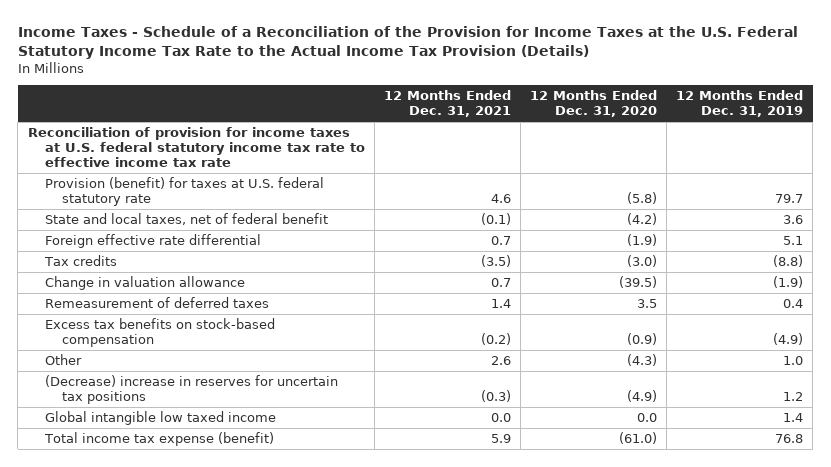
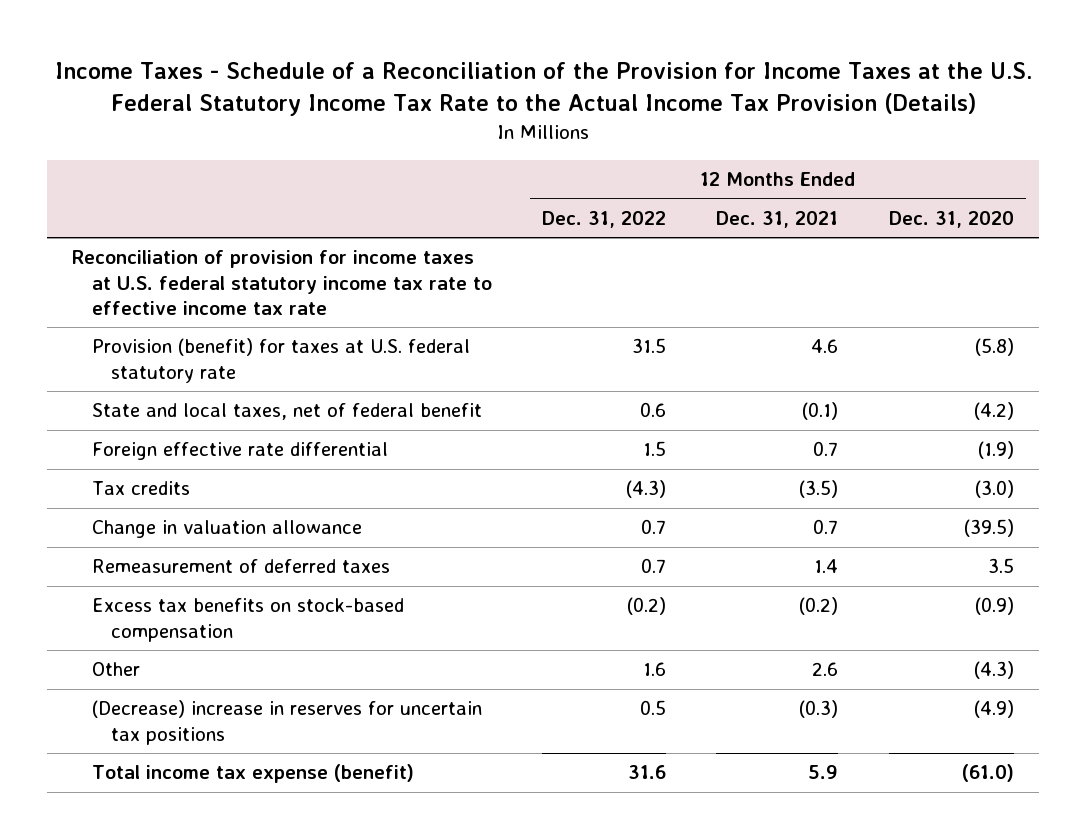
- | 12 Months Ended Dec. 31, 2021 | 12 Months Ended Dec. 31, 2020 | 12 Months Ended Dec. 31, 2019
+ | 12 Months Ended Dec. 31, 2022 | 12 Months Ended Dec. 31, 2021 | 12 Months Ended Dec. 31, 2020
- Global intangible low taxed income | 0.0 | 0.0 | 1.4

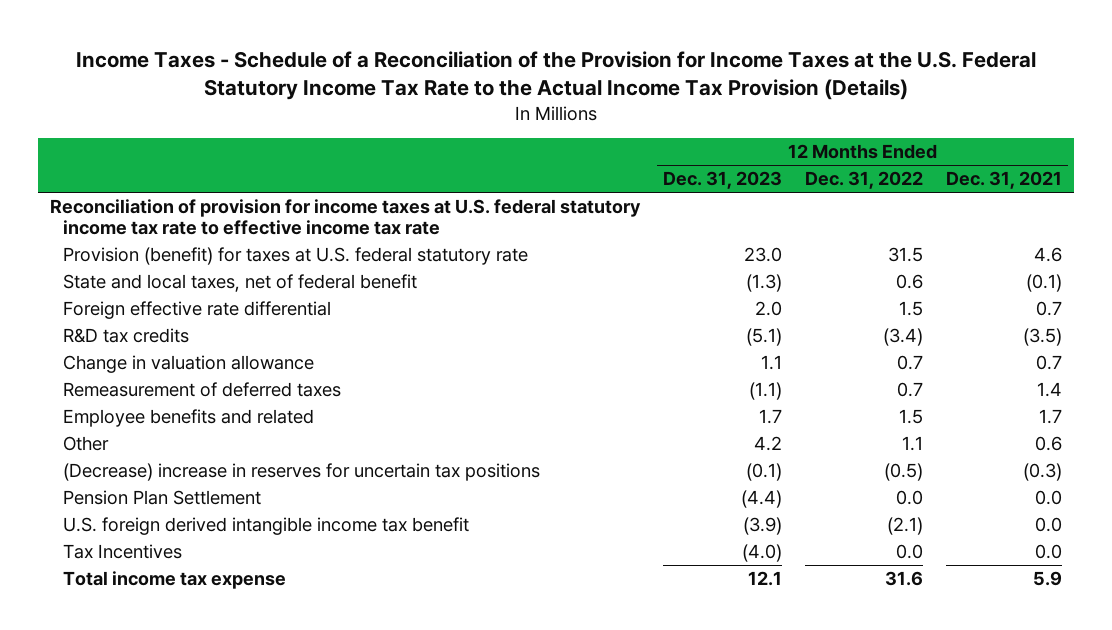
- | 12 Months Ended Dec. 31, 2022 | 12 Months Ended Dec. 31, 2021 | 12 Months Ended Dec. 31, 2020
+ | 12 Months Ended Dec. 31, 2023 | 12 Months Ended Dec. 31, 2022 | 12 Months Ended Dec. 31, 2021
- Tax credits | (4.3) | (3.5) | (3.0)
+ R&D tax credits | (5.1) | (3.4) | (3.5)
- Excess tax benefits on stock-based compensation | (0.2) | (0.2) | (0.9)
- Other | 1.6 | 2.6 | (4.3)
- (Decrease) increase in reserves for uncertain tax positions | 0.5 | (0.3) | (4.9)
- Total income tax expense (benefit) | 31.6 | 5.9 | (61.0)
+ Employee benefits and related | 1.7 | 1.5 | 1.7
+ Other | 4.2 | 1.1 | 0.6
+ (Decrease) increase in reserves for uncertain tax positions | (0.1) | (0.5) | (0.3)
+ Pension Plan Settlement | (4.4) | 0.0 | 0.0
+ U.S. foreign derived intangible income tax benefit | (3.9) | (2.1) | 0.0
+ Tax Incentives | (4.0) | 0.0 | 0.0
+ Total income tax expense | 12.1 | 31.6 | 5.9

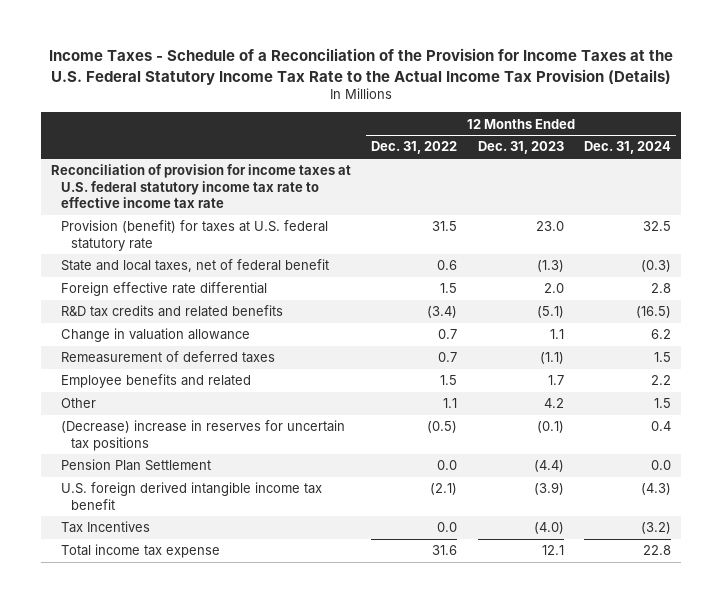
- | 12 Months Ended Dec. 31, 2023 | 12 Months Ended Dec. 31, 2022 | 12 Months Ended Dec. 31, 2021
+ | 12 Months Ended Dec. 31, 2022 | 12 Months Ended Dec. 31, 2023 | 12 Months Ended Dec. 31, 2024
- R&D tax credits | (5.1) | (3.4) | (3.5)
+ R&D tax credits and related benefits | (3.4) | (5.1) | (16.5)

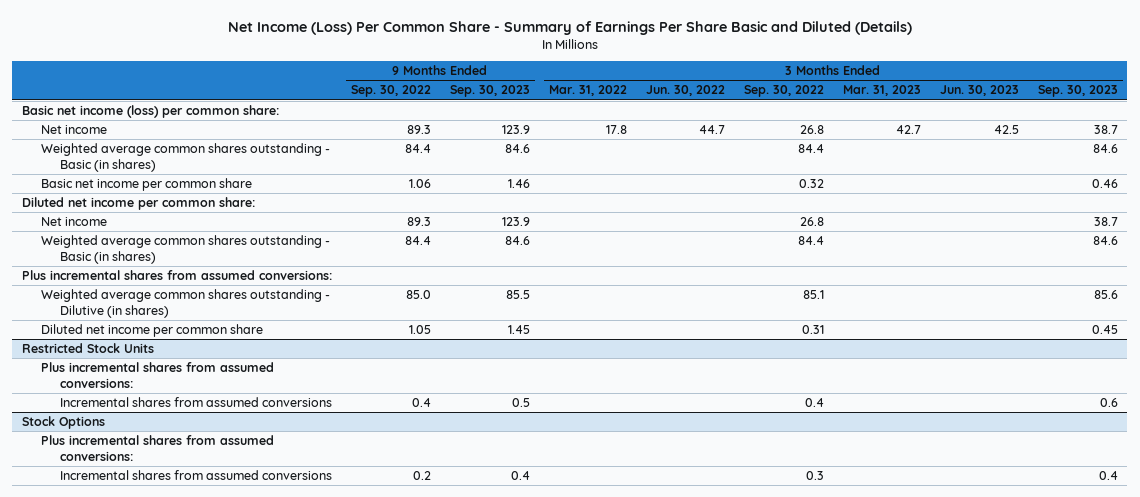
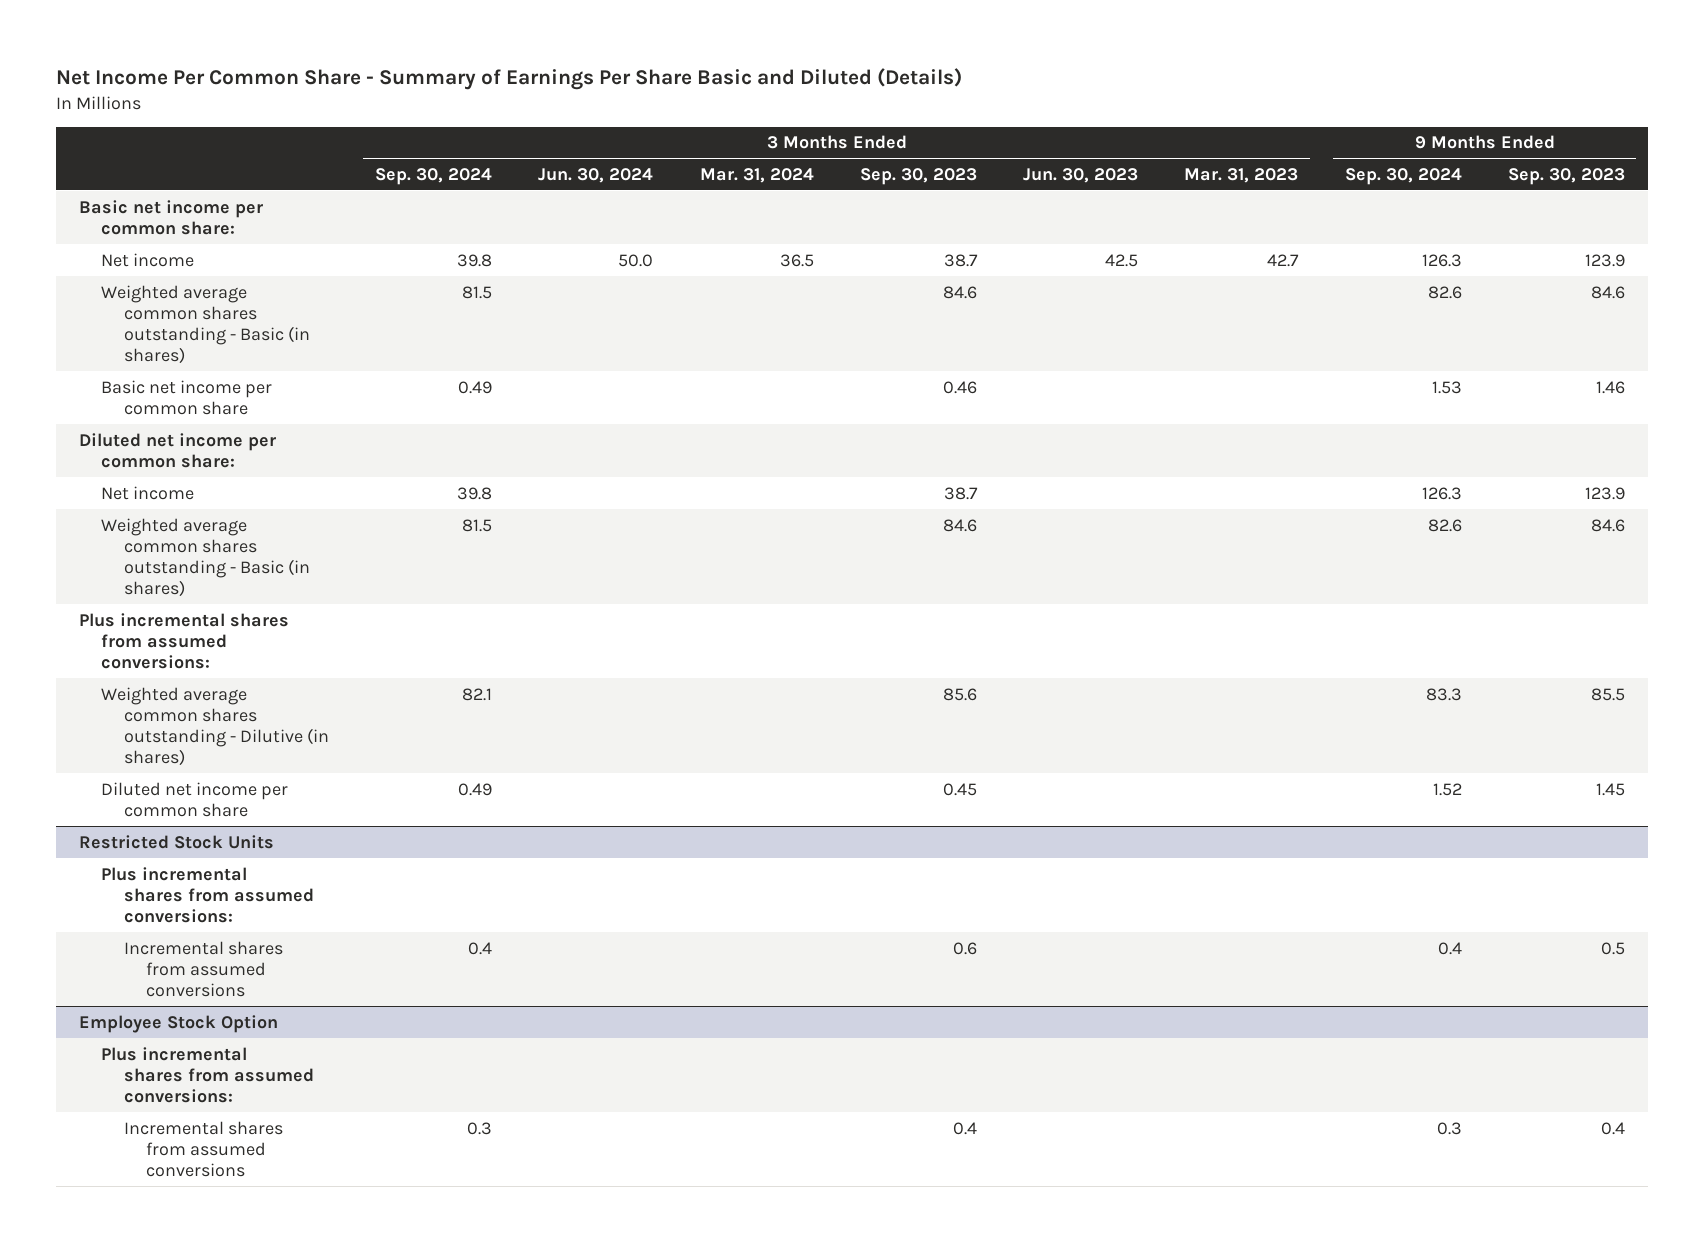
- Net Income (Loss) Per Common Share - Summary of Earnings Per Share Basic and Diluted (Details)
+ Net Income Per Common Share - Summary of Earnings Per Share Basic and Diluted (Details)
- | 9 Months Ended Sep. 30, 2022 | 9 Months Ended Sep. 30, 2023 | 3 Months Ended Mar. 31, 2022 | 3 Months Ended Jun. 30, 2022 | 3 Months Ended Sep. 30, 2022 | 3 Months Ended Mar. 31, 2023 | 3 Months Ended Jun. 30, 2023 | 3 Months Ended Sep. 30, 2023
+ | 3 Months Ended Sep. 30, 2024 | 3 Months Ended Jun. 30, 2024 | 3 Months Ended Mar. 31, 2024 | 3 Months Ended Sep. 30, 2023 | 3 Months Ended Jun. 30, 2023 | 3 Months Ended Mar. 31, 2023 | 9 Months Ended Sep. 30, 2024 | 9 Months Ended Sep. 30, 2023
- Basic net income (loss) per common share:
+ Basic net income per common share:
- Stock Options
+ Employee Stock Option

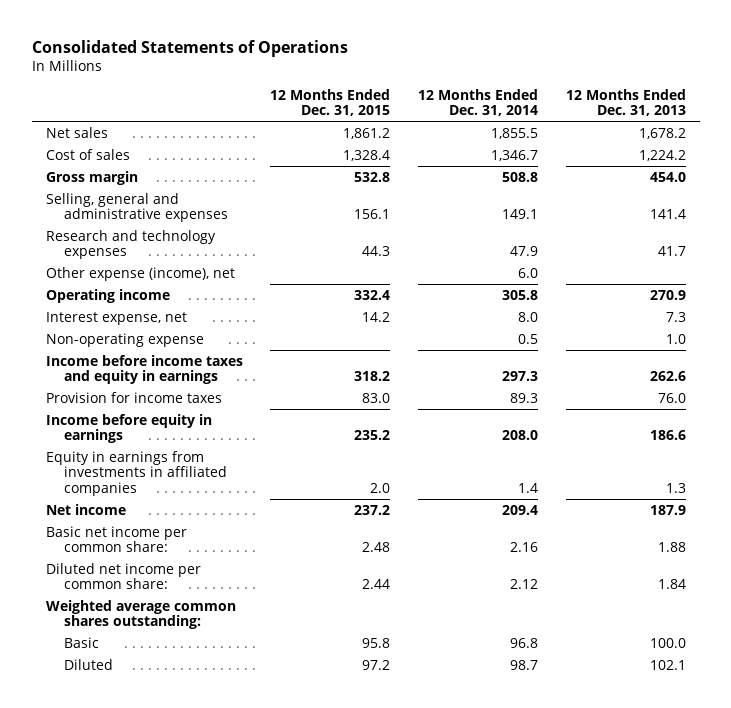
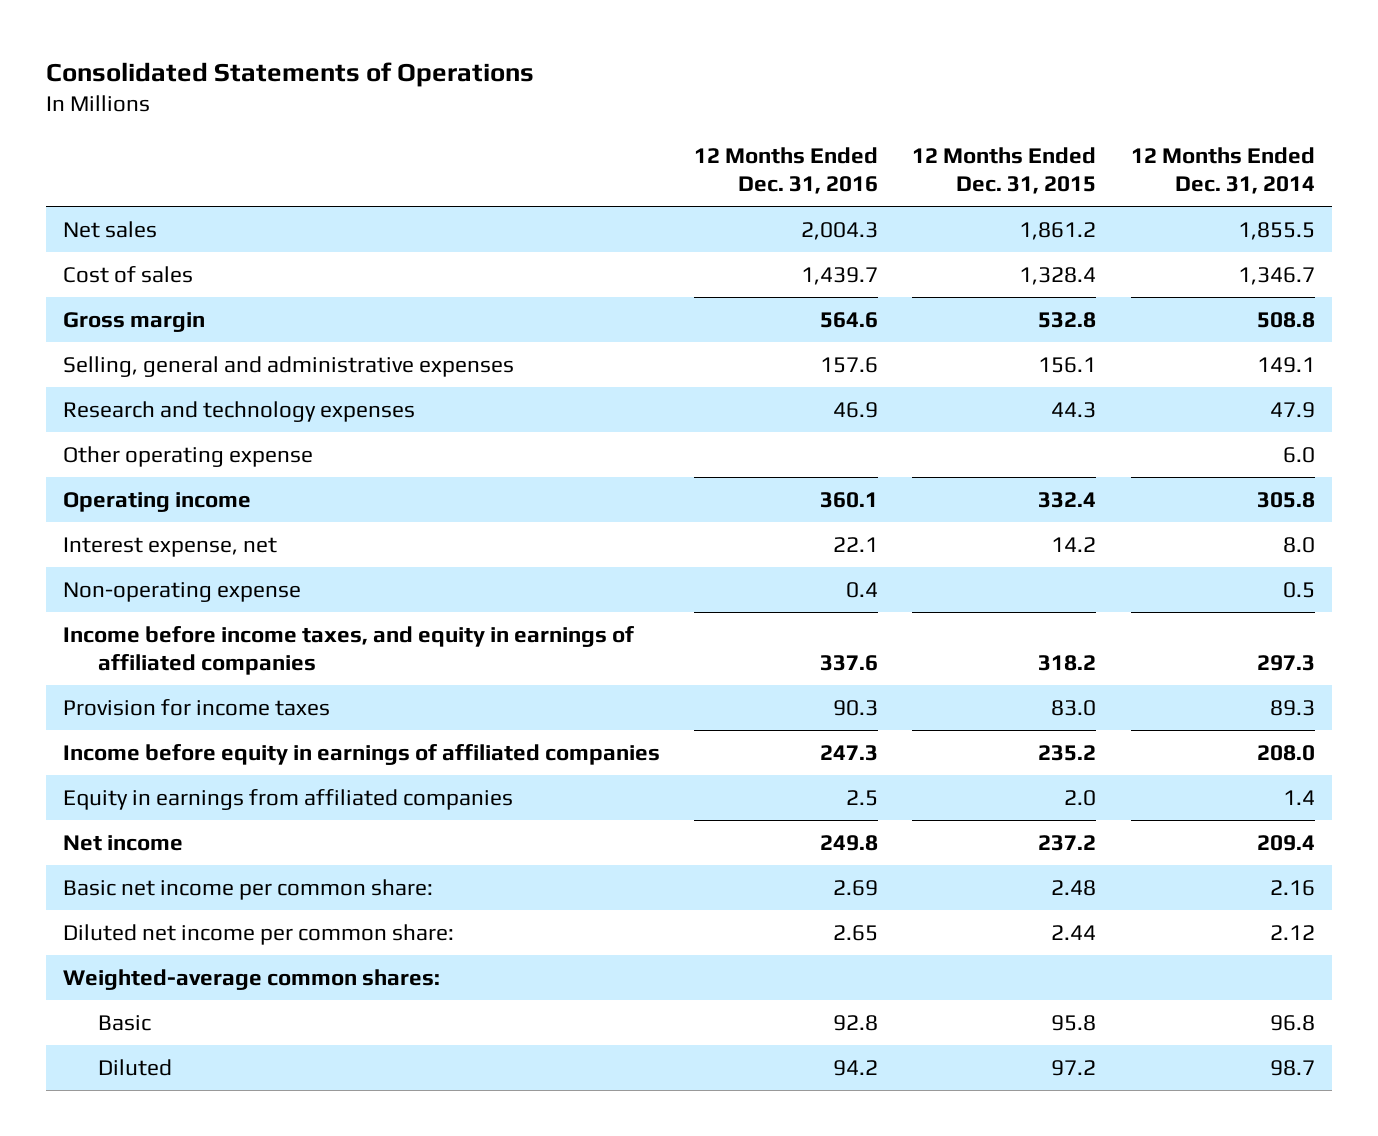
- | 12 Months Ended Dec. 31, 2015 | 12 Months Ended Dec. 31, 2014 | 12 Months Ended Dec. 31, 2013
+ | 12 Months Ended Dec. 31, 2016 | 12 Months Ended Dec. 31, 2015 | 12 Months Ended Dec. 31, 2014
- Other expense (income), net | | 6.0 |
+ Other operating expense | | | 6.0
- Income before income taxes and equity in earnings | 318.2 | 297.3 | 262.6
+ Income before income taxes, and equity in earnings of affiliated companies | 337.6 | 318.2 | 297.3
- Income before equity in earnings | 235.2 | 208.0 | 186.6
- Equity in earnings from investments in affiliated companies | 2.0 | 1.4 | 1.3
+ Income before equity in earnings of affiliated companies | 247.3 | 235.2 | 208.0
+ Equity in earnings from affiliated companies | 2.5 | 2.0 | 1.4
- Weighted average common shares outstanding:
+ Weighted-average common shares:

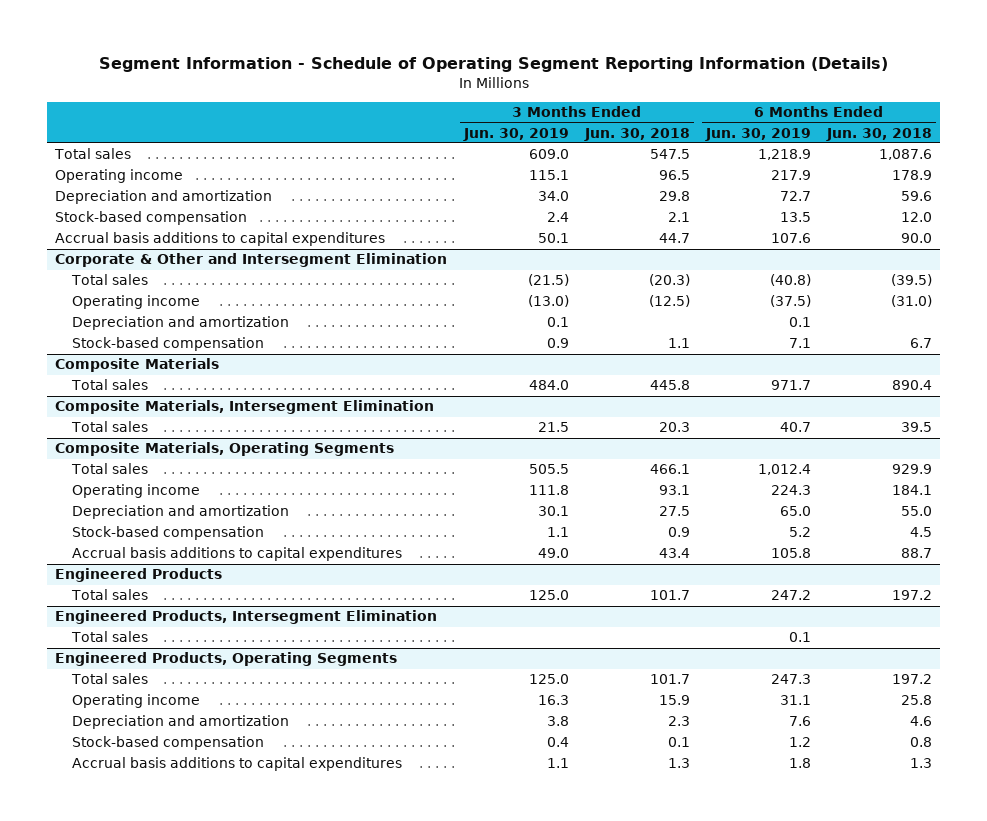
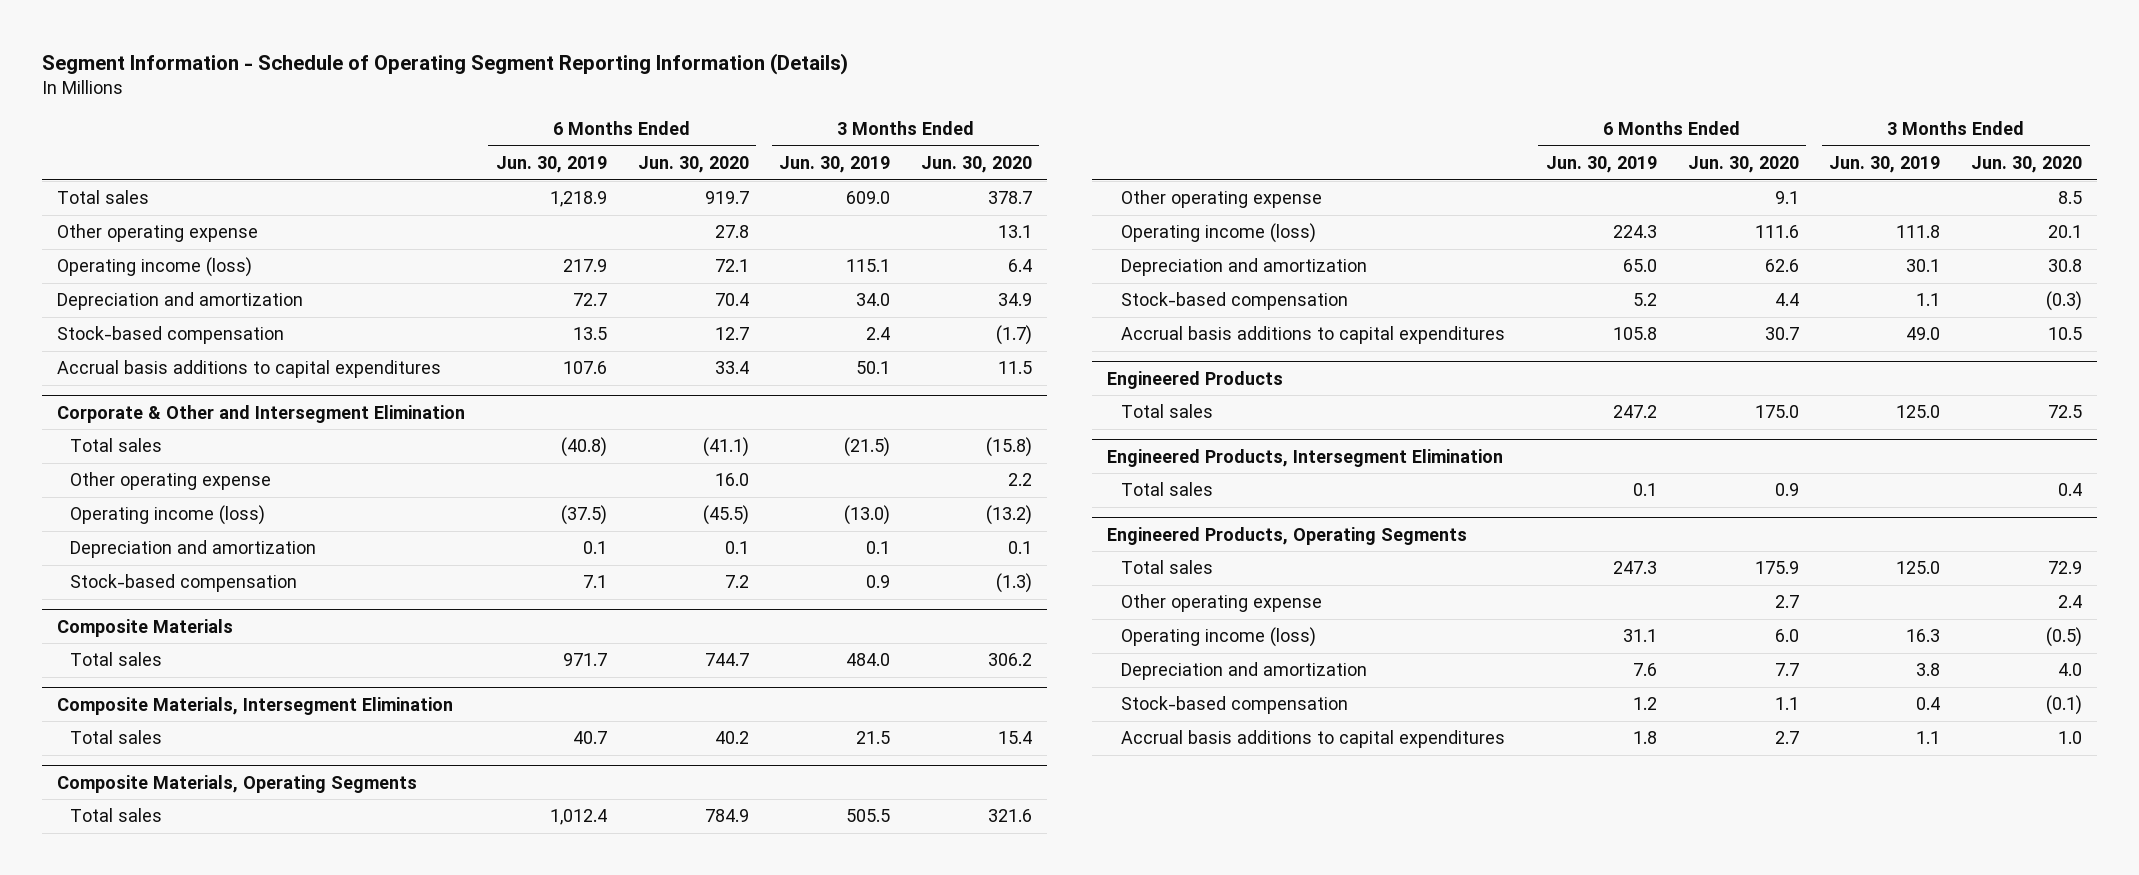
- | 3 Months Ended Jun. 30, 2019 | 3 Months Ended Jun. 30, 2018 | 6 Months Ended Jun. 30, 2019 | 6 Months Ended Jun. 30, 2018
+ | 6 Months Ended Jun. 30, 2019 | 6 Months Ended Jun. 30, 2020 | 3 Months Ended Jun. 30, 2019 | 3 Months Ended Jun. 30, 2020
- Operating income | 115.1 | 96.5 | 217.9 | 178.9
+ Other operating expense | | 27.8 | | 13.1
+ Operating income (loss) | 217.9 | 72.1 | 115.1 | 6.4
@ Corporate & Other and Intersegment Elimination
- Operating income | (13.0) | (12.5) | (37.5) | (31.0)
+ Other operating expense | | 16.0 | | 2.2
+ Operating income (loss) | (37.5) | (45.5) | (13.0) | (13.2)
@ Composite Materials, Operating Segments
- Operating income | 111.8 | 93.1 | 224.3 | 184.1
+ Other operating expense | | 9.1 | | 8.5
+ Operating income (loss) | 224.3 | 111.6 | 111.8 | 20.1
@ Engineered Products, Operating Segments
- Operating income | 16.3 | 15.9 | 31.1 | 25.8
+ Other operating expense | | 2.7 | | 2.4
+ Operating income (loss) | 31.1 | 6.0 | 16.3 | (0.5)

